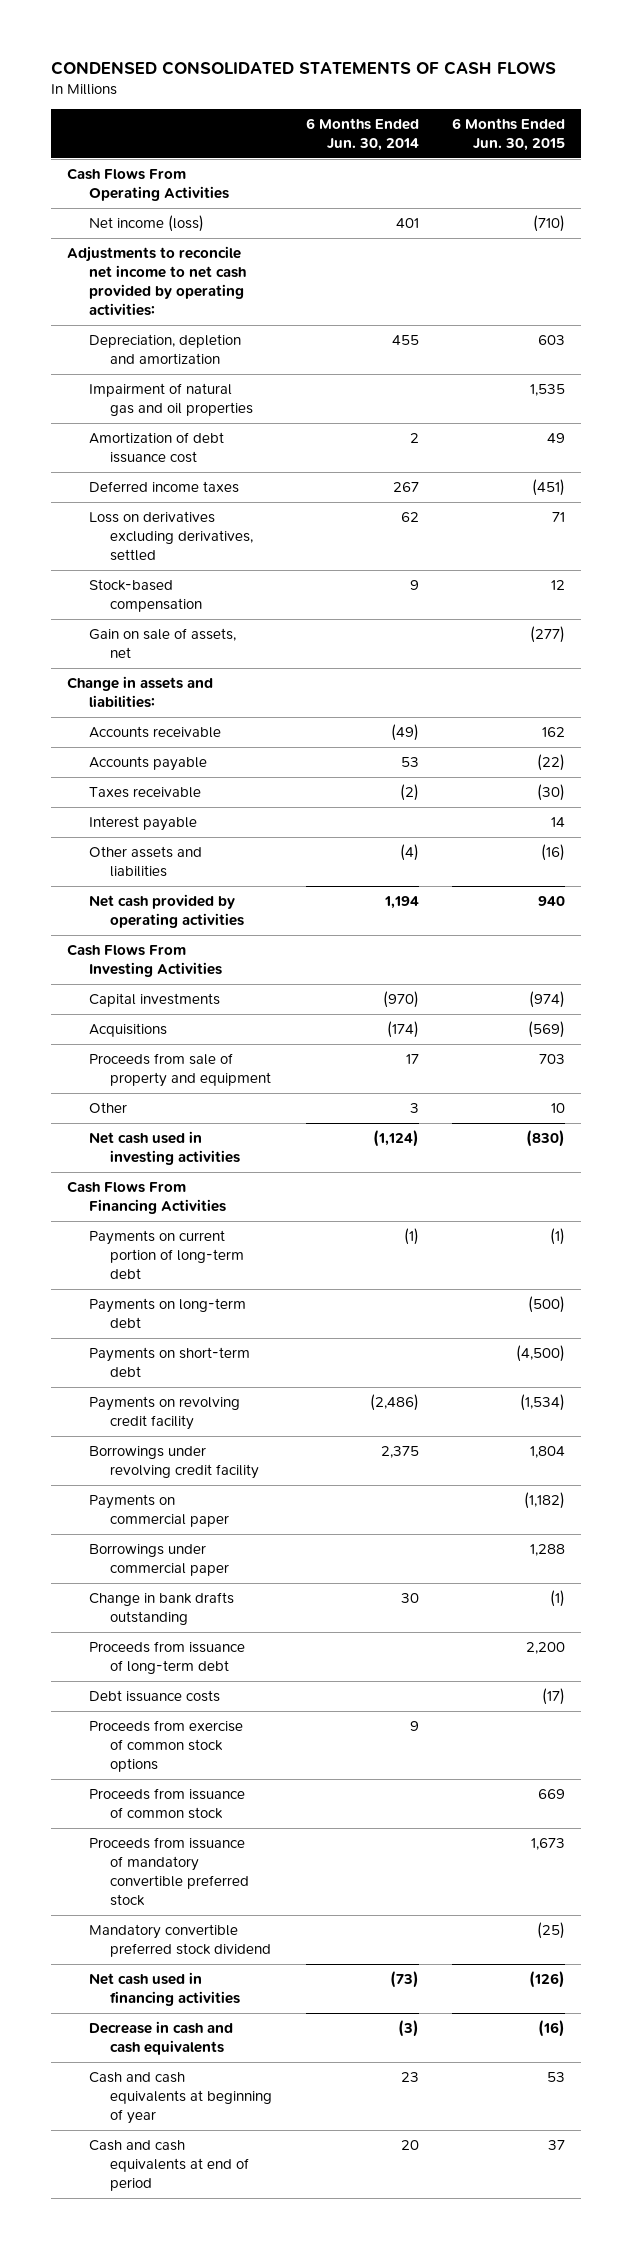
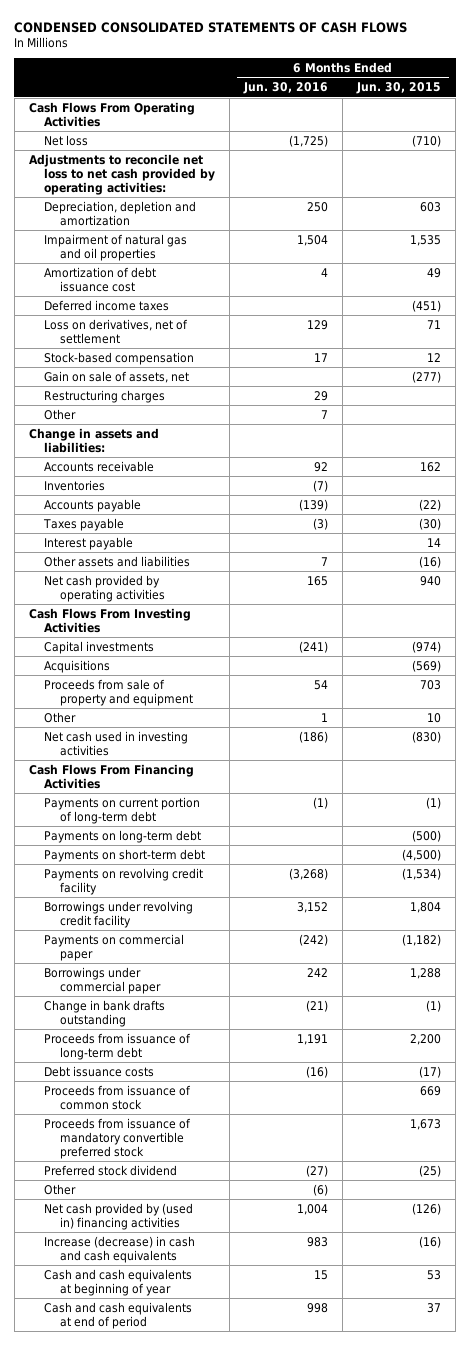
- | 6 Months Ended Jun. 30, 2014 | 6 Months Ended Jun. 30, 2015
+ | 6 Months Ended Jun. 30, 2016 | 6 Months Ended Jun. 30, 2015
- Net income (loss) | 401 | (710)
- Adjustments to reconcile net income to net cash provided by operating activities:
+ Net loss | (1,725) | (710)
+ Adjustments to reconcile net loss to net cash provided by operating activities:
- Loss on derivatives excluding derivatives, settled | 62 | 71
+ Loss on derivatives, net of settlement | 129 | 71
+ Restructuring charges | 29 |
+ Other | 7 |
+ Inventories | (7) |
- Taxes receivable | (2) | (30)
+ Taxes payable | (3) | (30)
- Proceeds from exercise of common stock options | 9 |
- Mandatory convertible preferred stock dividend | | (25)
- Net cash used in financing activities | (73) | (126)
- Decrease in cash and cash equivalents | (3) | (16)
+ Preferred stock dividend | (27) | (25)
+ Other | (6) |
+ Net cash provided by (used in) financing activities | 1,004 | (126)
+ Increase (decrease) in cash and cash equivalents | 983 | (16)

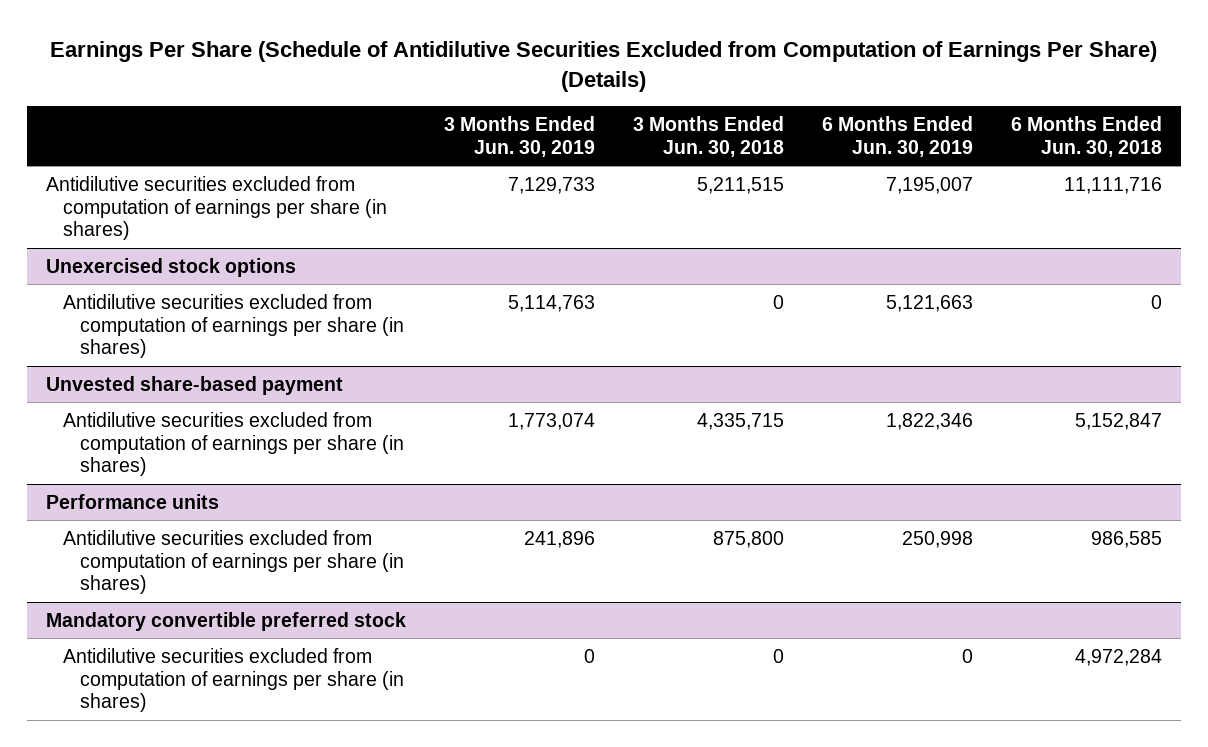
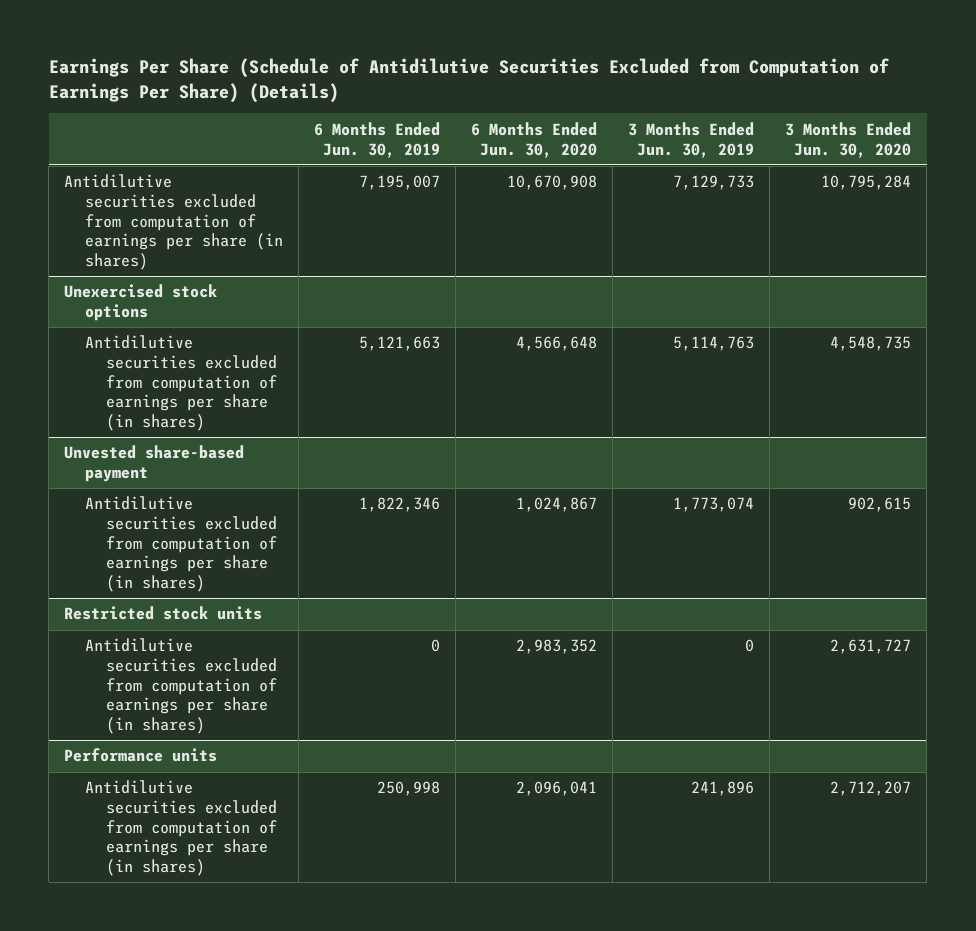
- | 3 Months Ended Jun. 30, 2019 | 3 Months Ended Jun. 30, 2018 | 6 Months Ended Jun. 30, 2019 | 6 Months Ended Jun. 30, 2018
+ | 6 Months Ended Jun. 30, 2019 | 6 Months Ended Jun. 30, 2020 | 3 Months Ended Jun. 30, 2019 | 3 Months Ended Jun. 30, 2020
+ Restricted stock units
+ Antidilutive securities excluded from computation of earnings per share (in shares) | 0 | 2,983,352 | 0 | 2,631,727
- Mandatory convertible preferred stock
- Antidilutive securities excluded from computation of earnings per share (in shares) | 0 | 0 | 0 | 4,972,284

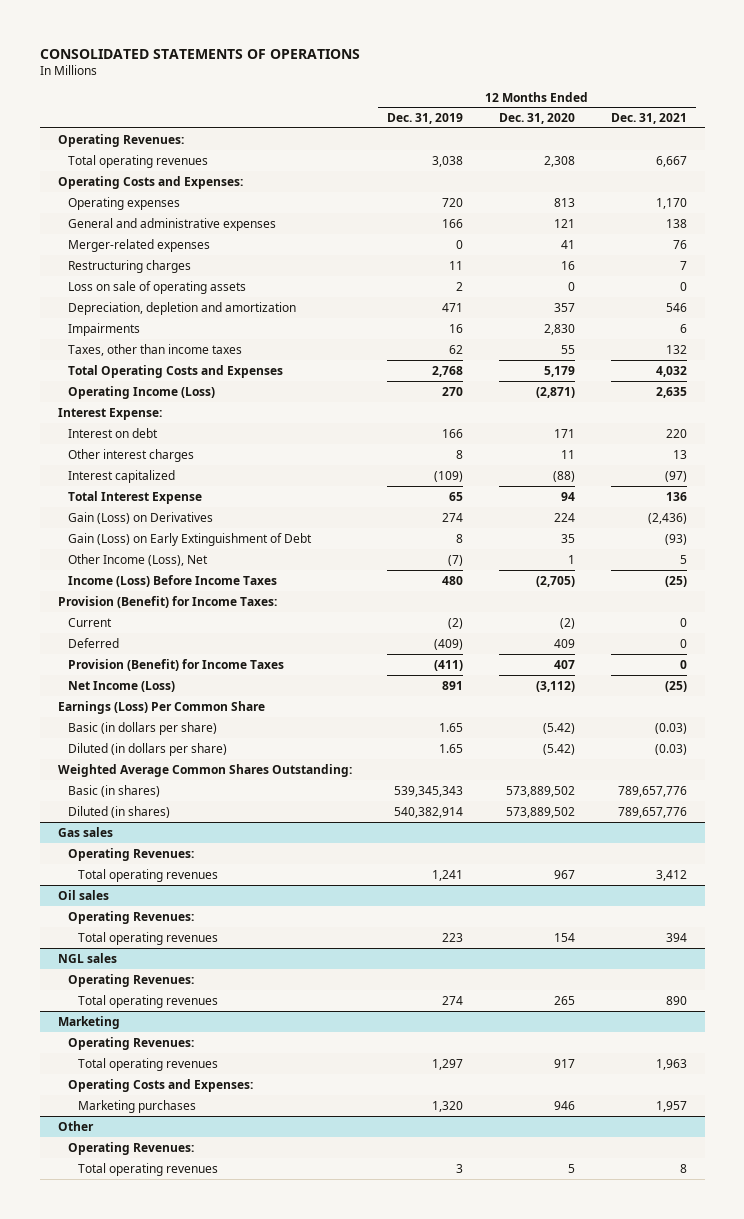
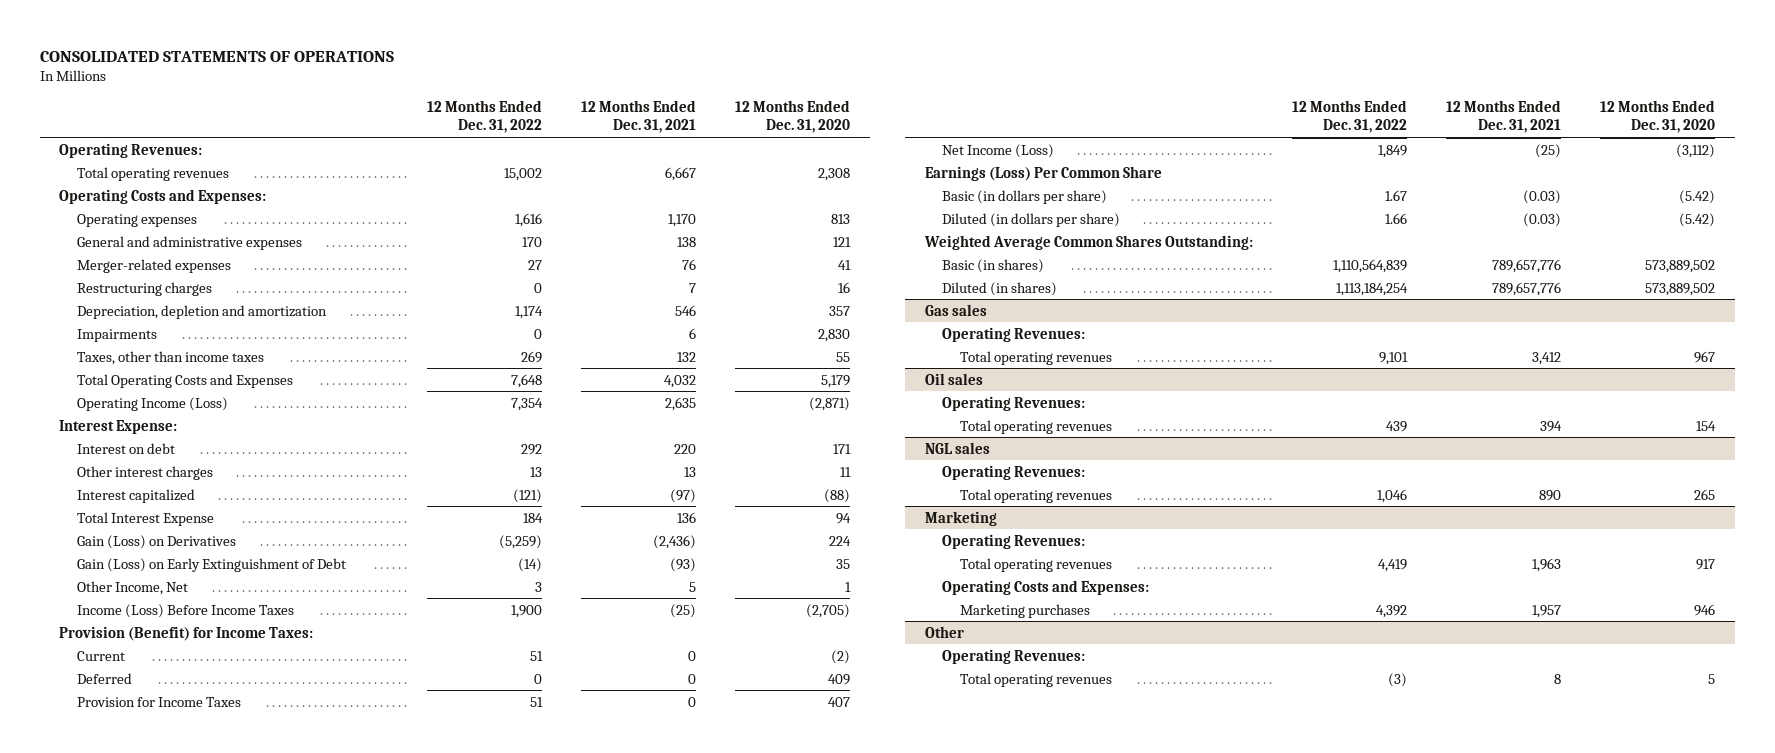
- | 12 Months Ended Dec. 31, 2019 | 12 Months Ended Dec. 31, 2020 | 12 Months Ended Dec. 31, 2021
+ | 12 Months Ended Dec. 31, 2022 | 12 Months Ended Dec. 31, 2021 | 12 Months Ended Dec. 31, 2020
- Loss on sale of operating assets | 2 | 0 | 0
- Other Income (Loss), Net | (7) | 1 | 5
+ Other Income, Net | 3 | 5 | 1
- Provision (Benefit) for Income Taxes | (411) | 407 | 0
+ Provision for Income Taxes | 51 | 0 | 407

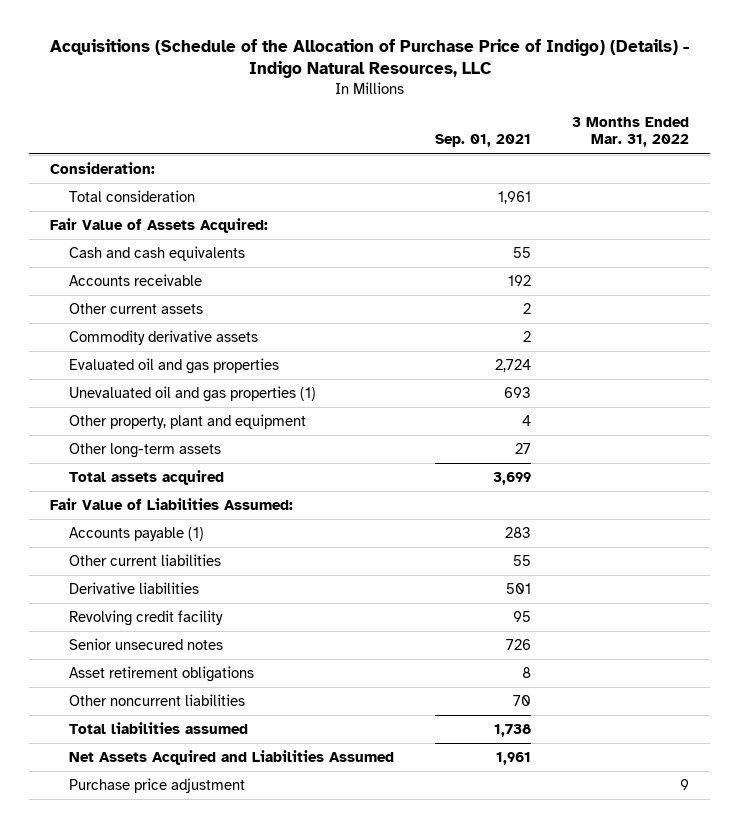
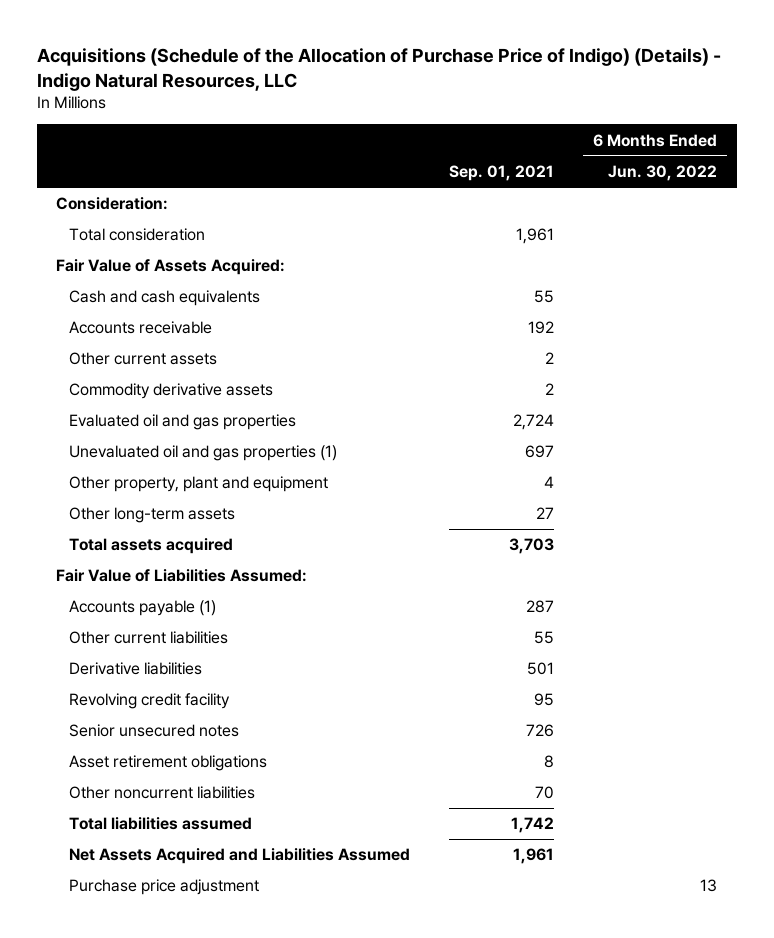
- | Sep. 01, 2021 | 3 Months Ended Mar. 31, 2022
+ | Sep. 01, 2021 | 6 Months Ended Jun. 30, 2022
- Unevaluated oil and gas properties (1) | 693 |
+ Unevaluated oil and gas properties (1) | 697 |
- Total assets acquired | 3,699 |
+ Total assets acquired | 3,703 |
- Accounts payable (1) | 283 |
+ Accounts payable (1) | 287 |
- Total liabilities assumed | 1,738 |
+ Total liabilities assumed | 1,742 |

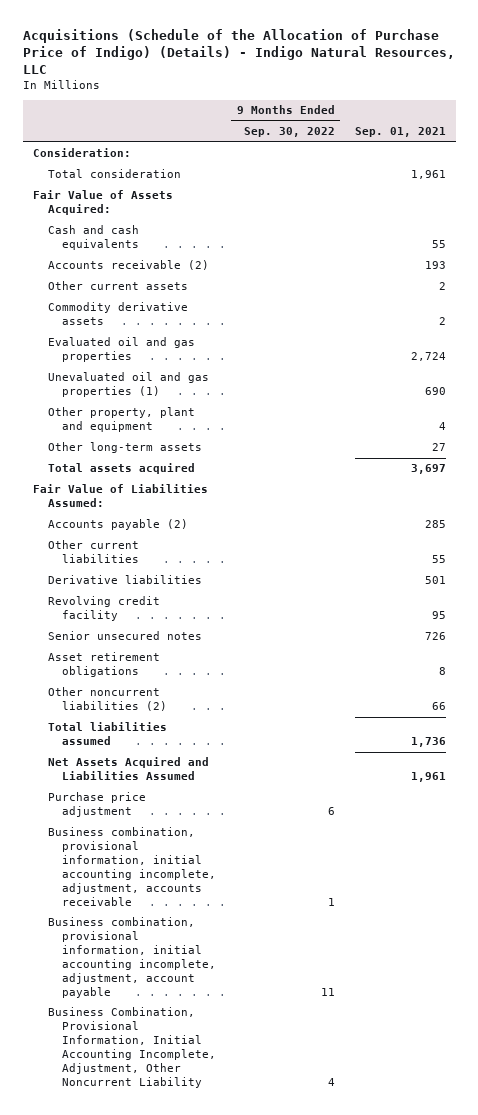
- | Sep. 01, 2021 | 6 Months Ended Jun. 30, 2022
+ | 9 Months Ended Sep. 30, 2022 | Sep. 01, 2021
- Accounts receivable | 192 |
+ Accounts receivable (2) | | 193
- Unevaluated oil and gas properties (1) | 697 |
+ Unevaluated oil and gas properties (1) | | 690
- Total assets acquired | 3,703 |
+ Total assets acquired | | 3,697
- Accounts payable (1) | 287 |
+ Accounts payable (2) | | 285
- Other noncurrent liabilities | 70 |
- Total liabilities assumed | 1,742 |
+ Other noncurrent liabilities (2) | | 66
+ Total liabilities assumed | | 1,736
+ Business combination, provisional information, initial accounting incomplete, adjustment, accounts receivable | 1 |
+ Business combination, provisional information, initial accounting incomplete, adjustment, account payable | 11 |
+ Business Combination, Provisional Information, Initial Accounting Incomplete, Adjustment, Other Noncurrent Liability | 4 |

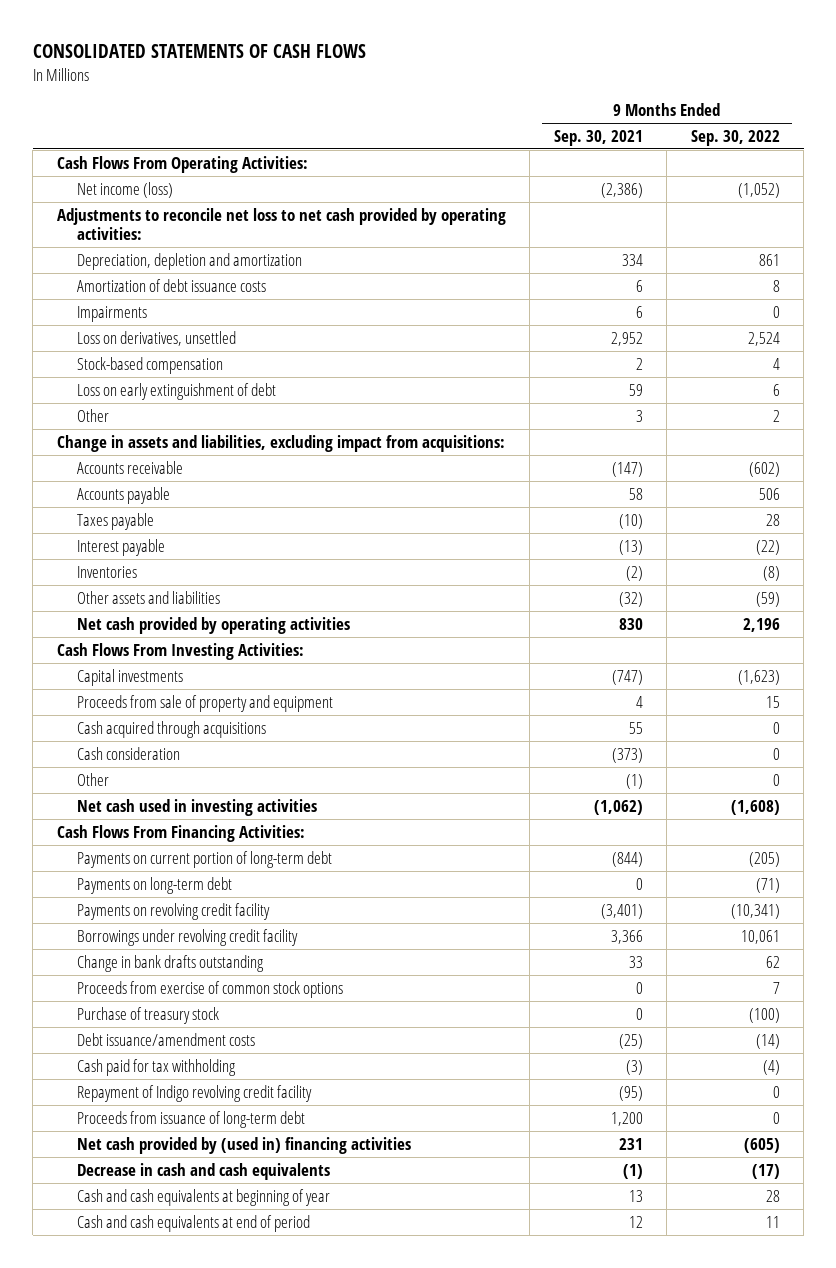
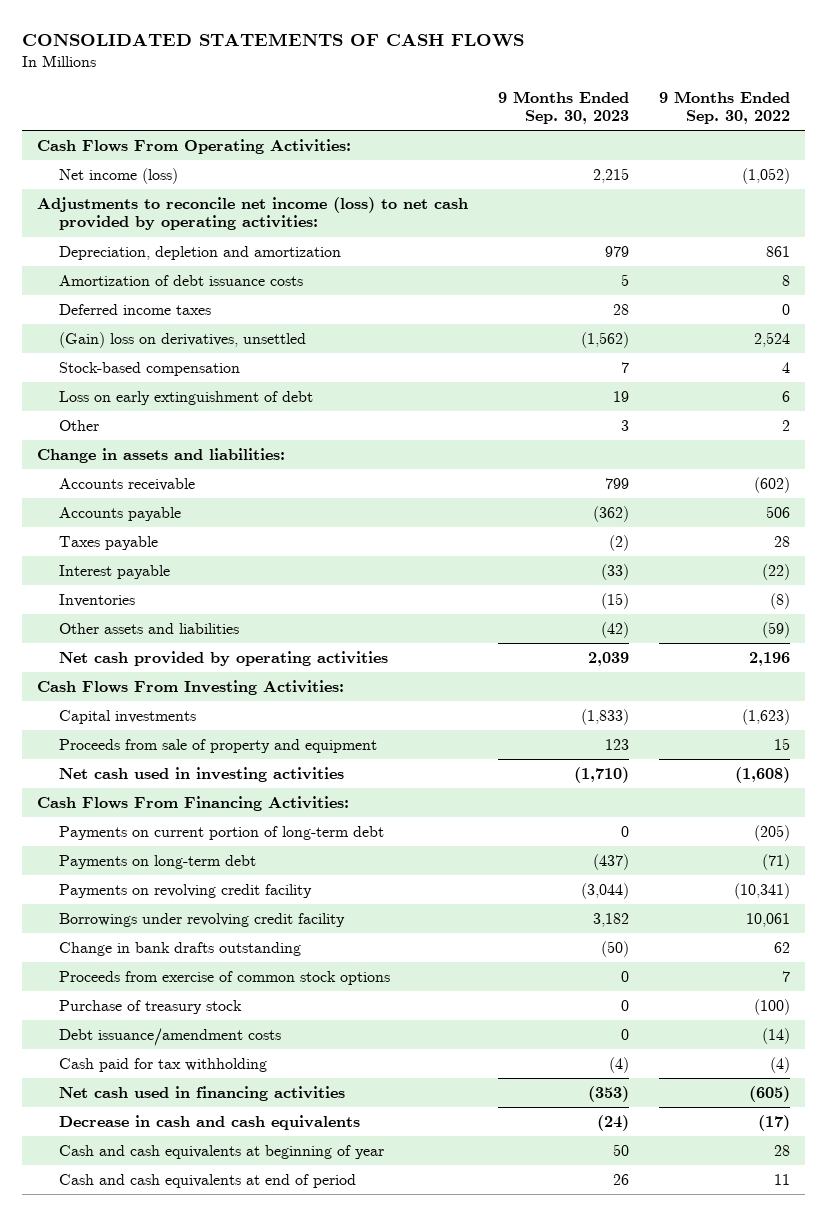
- | 9 Months Ended Sep. 30, 2021 | 9 Months Ended Sep. 30, 2022
+ | 9 Months Ended Sep. 30, 2023 | 9 Months Ended Sep. 30, 2022
- Adjustments to reconcile net loss to net cash provided by operating activities:
+ Adjustments to reconcile net income (loss) to net cash provided by operating activities:
- Impairments | 6 | 0
- Loss on derivatives, unsettled | 2,952 | 2,524
+ Deferred income taxes | 28 | 0
+ (Gain) loss on derivatives, unsettled | (1,562) | 2,524
- Change in assets and liabilities, excluding impact from acquisitions:
+ Change in assets and liabilities:
- Cash acquired through acquisitions | 55 | 0
- Cash consideration | (373) | 0
- Other | (1) | 0
- Repayment of Indigo revolving credit facility | (95) | 0
- Proceeds from issuance of long-term debt | 1,200 | 0
- Net cash provided by (used in) financing activities | 231 | (605)
+ Net cash used in financing activities | (353) | (605)

